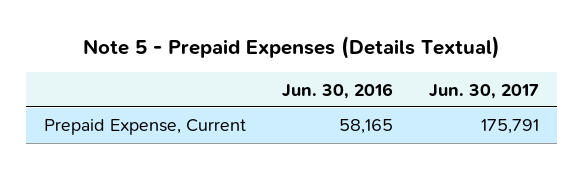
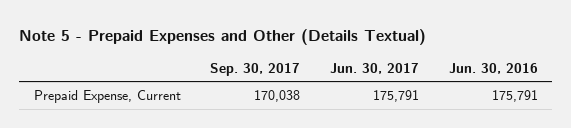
- Note 5 - Prepaid Expenses (Details Textual)
+ Note 5 - Prepaid Expenses and Other (Details Textual)
- | Jun. 30, 2016 | Jun. 30, 2017
+ | Sep. 30, 2017 | Jun. 30, 2017 | Jun. 30, 2016
- Prepaid Expense, Current | 58,165 | 175,791
+ Prepaid Expense, Current | 170,038 | 175,791 | 175,791

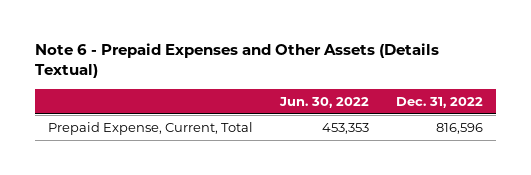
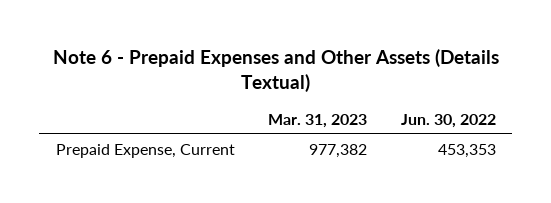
- | Jun. 30, 2022 | Dec. 31, 2022
+ | Mar. 31, 2023 | Jun. 30, 2022
- Prepaid Expense, Current, Total | 453,353 | 816,596
+ Prepaid Expense, Current | 977,382 | 453,353

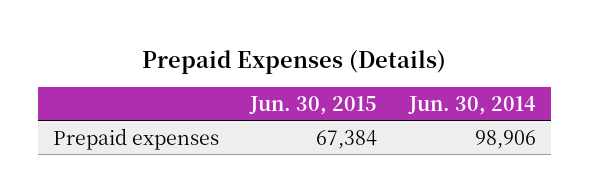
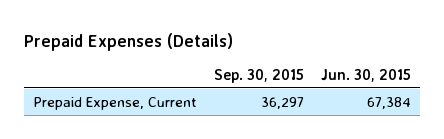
- | Jun. 30, 2015 | Jun. 30, 2014
+ | Sep. 30, 2015 | Jun. 30, 2015
- Prepaid expenses | 67,384 | 98,906
+ Prepaid Expense, Current | 36,297 | 67,384

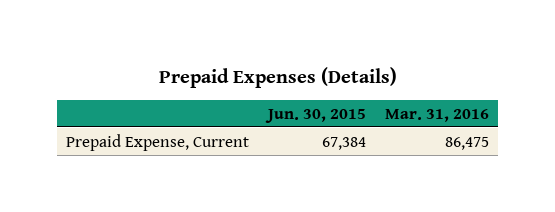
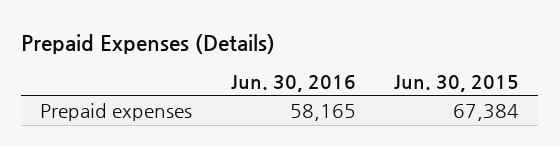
- | Jun. 30, 2015 | Mar. 31, 2016
+ | Jun. 30, 2016 | Jun. 30, 2015
- Prepaid Expense, Current | 67,384 | 86,475
+ Prepaid expenses | 58,165 | 67,384

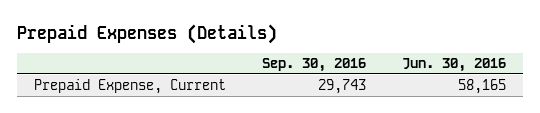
- | Jun. 30, 2016 | Jun. 30, 2015
+ | Sep. 30, 2016 | Jun. 30, 2016
- Prepaid expenses | 58,165 | 67,384
+ Prepaid Expense, Current | 29,743 | 58,165

